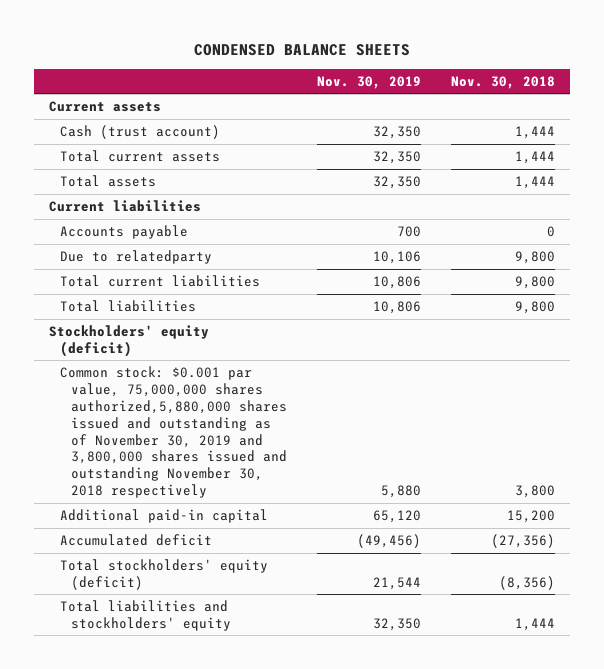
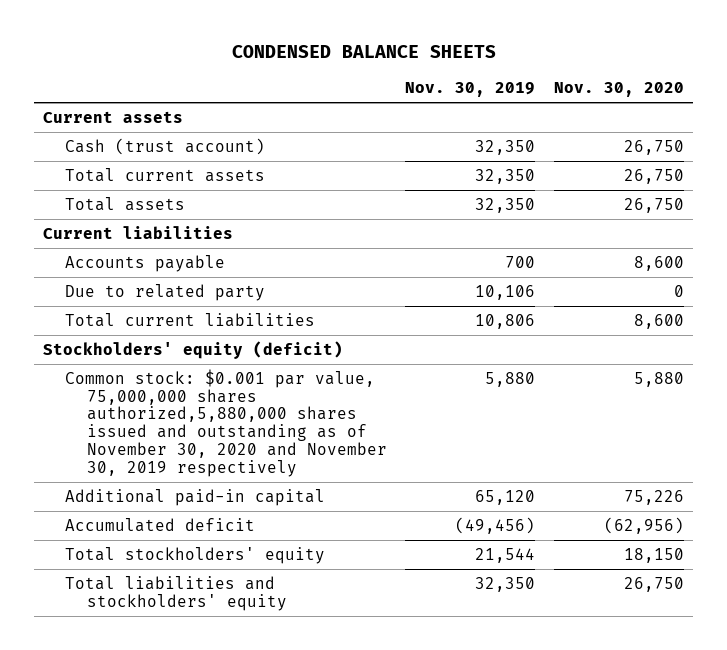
- | Nov. 30, 2019 | Nov. 30, 2018
+ | Nov. 30, 2019 | Nov. 30, 2020
- Due to relatedparty | 10,106 | 9,800
+ Due to related party | 10,106 | 0
- Total liabilities | 10,806 | 9,800
- Common stock: $0.001 par value, 75,000,000 shares authorized,5,880,000 shares issued and outstanding as of November 30, 2019 and 3,800,000 shares issued and outstanding November 30, 2018 respectively | 5,880 | 3,800
+ Common stock: $0.001 par value, 75,000,000 shares authorized,5,880,000 shares issued and outstanding as of November 30, 2020 and November 30, 2019 respectively | 5,880 | 5,880
- Total stockholders' equity (deficit) | 21,544 | (8,356)
+ Total stockholders' equity | 21,544 | 18,150

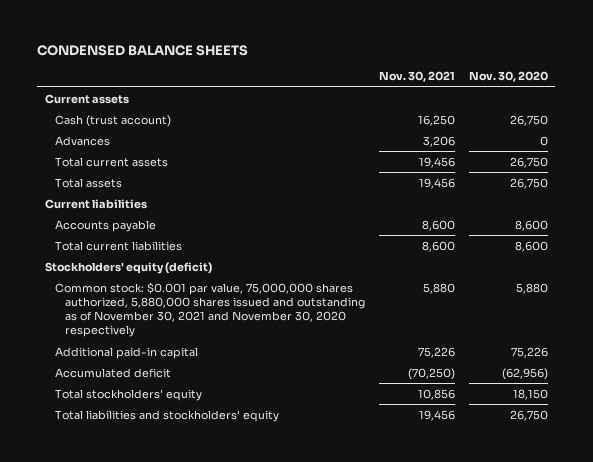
- | Nov. 30, 2019 | Nov. 30, 2020
+ | Nov. 30, 2021 | Nov. 30, 2020
+ Advances | 3,206 | 0
- Due to related party | 10,106 | 0
- Common stock: $0.001 par value, 75,000,000 shares authorized,5,880,000 shares issued and outstanding as of November 30, 2020 and November 30, 2019 respectively | 5,880 | 5,880
+ Common stock: $0.001 par value, 75,000,000 shares authorized, 5,880,000 shares issued and outstanding as of November 30, 2021 and November 30, 2020 respectively | 5,880 | 5,880

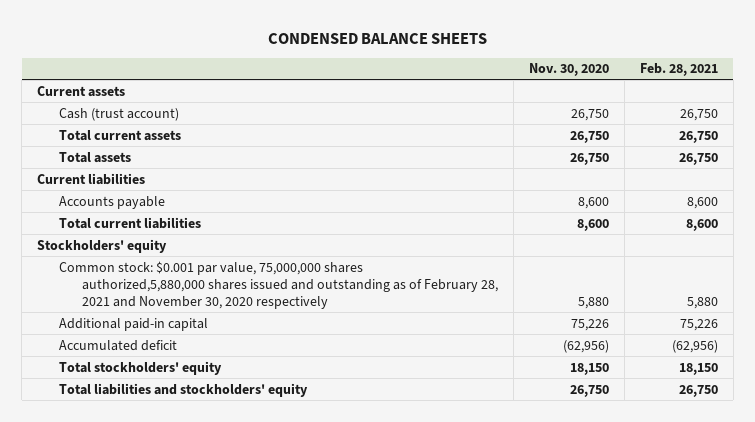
- | Nov. 30, 2021 | Nov. 30, 2020
+ | Nov. 30, 2020 | Feb. 28, 2021
- Advances | 3,206 | 0
- Stockholders' equity (deficit)
- Common stock: $0.001 par value, 75,000,000 shares authorized, 5,880,000 shares issued and outstanding as of November 30, 2021 and November 30, 2020 respectively | 5,880 | 5,880
+ Stockholders' equity
+ Common stock: $0.001 par value, 75,000,000 shares authorized,5,880,000 shares issued and outstanding as of February 28, 2021 and November 30, 2020 respectively | 5,880 | 5,880

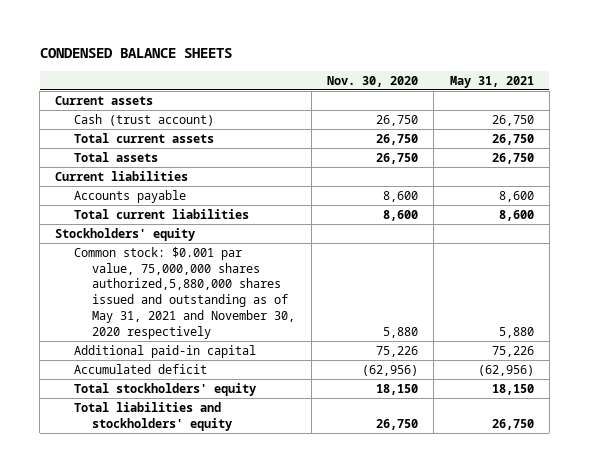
- | Nov. 30, 2020 | Feb. 28, 2021
+ | Nov. 30, 2020 | May 31, 2021
- Common stock: $0.001 par value, 75,000,000 shares authorized,5,880,000 shares issued and outstanding as of February 28, 2021 and November 30, 2020 respectively | 5,880 | 5,880
+ Common stock: $0.001 par value, 75,000,000 shares authorized,5,880,000 shares issued and outstanding as of May 31, 2021 and November 30, 2020 respectively | 5,880 | 5,880

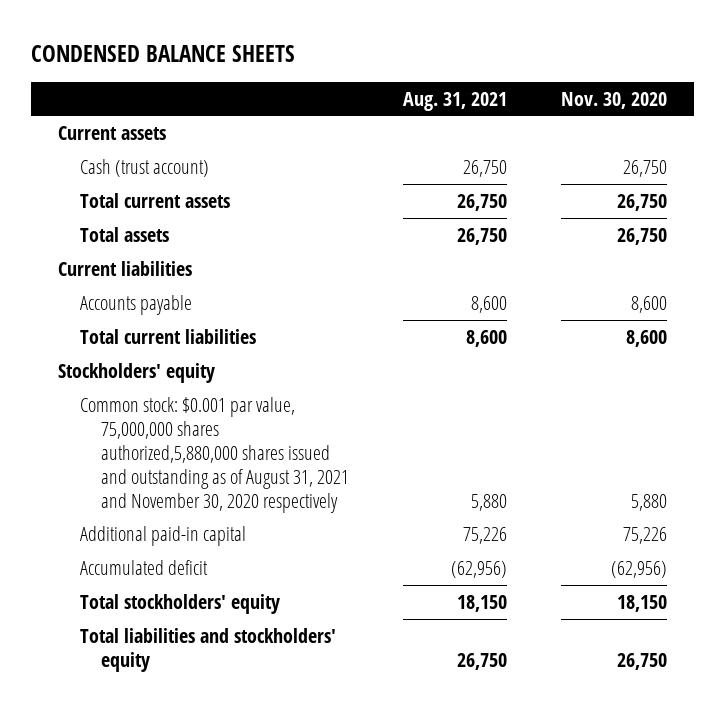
- | Nov. 30, 2020 | May 31, 2021
+ | Aug. 31, 2021 | Nov. 30, 2020
- Common stock: $0.001 par value, 75,000,000 shares authorized,5,880,000 shares issued and outstanding as of May 31, 2021 and November 30, 2020 respectively | 5,880 | 5,880
+ Common stock: $0.001 par value, 75,000,000 shares authorized,5,880,000 shares issued and outstanding as of August 31, 2021 and November 30, 2020 respectively | 5,880 | 5,880

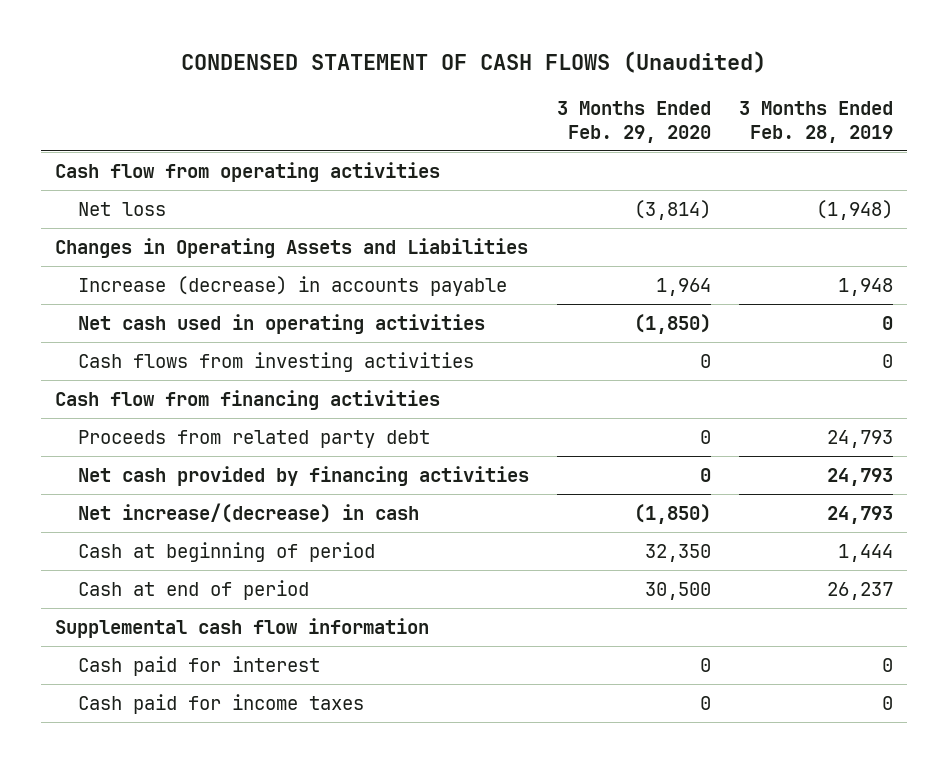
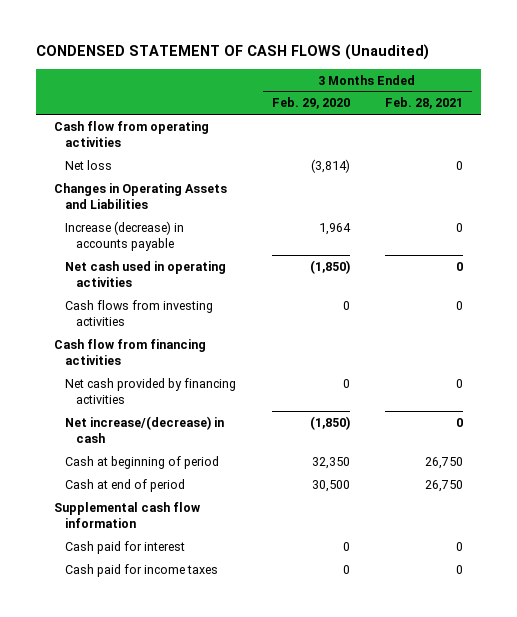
- | 3 Months Ended Feb. 29, 2020 | 3 Months Ended Feb. 28, 2019
+ | 3 Months Ended Feb. 29, 2020 | 3 Months Ended Feb. 28, 2021
- Proceeds from related party debt | 0 | 24,793

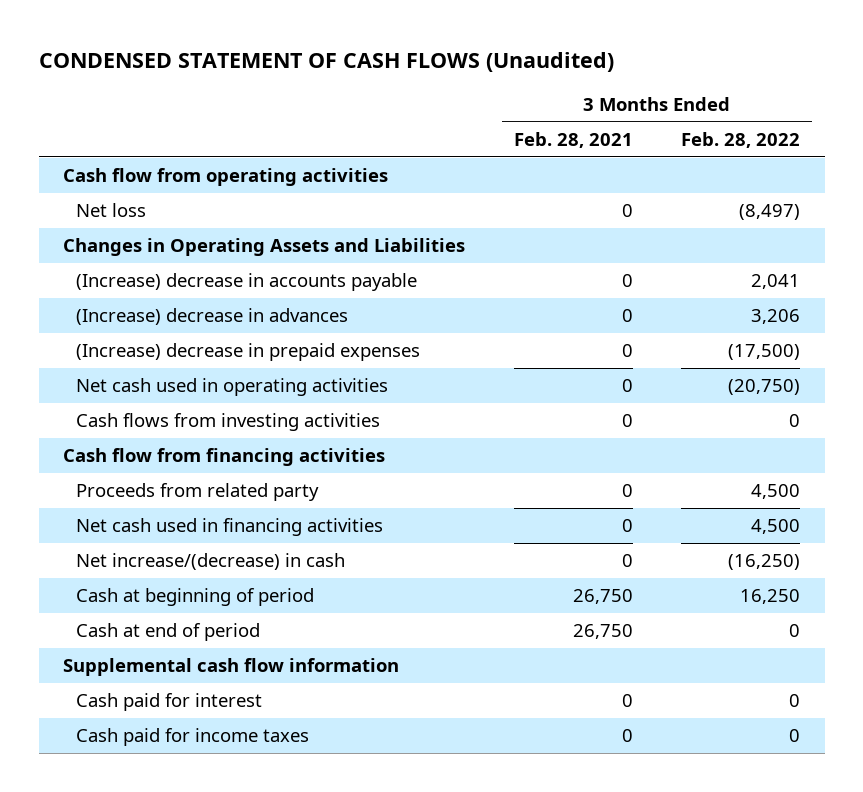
- | 3 Months Ended Feb. 29, 2020 | 3 Months Ended Feb. 28, 2021
+ | 3 Months Ended Feb. 28, 2021 | 3 Months Ended Feb. 28, 2022
- Increase (decrease) in accounts payable | 1,964 | 0
+ (Increase) decrease in accounts payable | 0 | 2,041
+ (Increase) decrease in advances | 0 | 3,206
+ (Increase) decrease in prepaid expenses | 0 | (17,500)
- Net cash provided by financing activities | 0 | 0
+ Proceeds from related party | 0 | 4,500
+ Net cash used in financing activities | 0 | 4,500

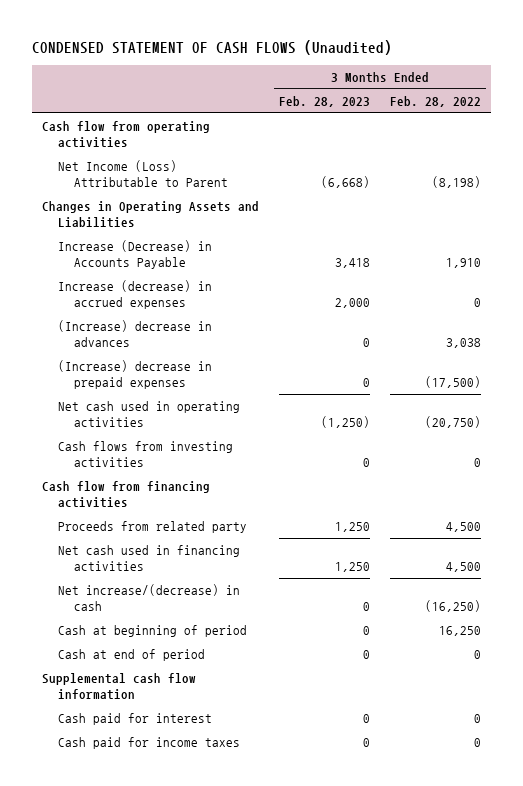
- | 3 Months Ended Feb. 28, 2021 | 3 Months Ended Feb. 28, 2022
+ | 3 Months Ended Feb. 28, 2023 | 3 Months Ended Feb. 28, 2022
- Net loss | 0 | (8,497)
+ Net Income (Loss) Attributable to Parent | (6,668) | (8,198)
- (Increase) decrease in accounts payable | 0 | 2,041
- (Increase) decrease in advances | 0 | 3,206
+ Increase (Decrease) in Accounts Payable | 3,418 | 1,910
+ Increase (decrease) in accrued expenses | 2,000 | 0
+ (Increase) decrease in advances | 0 | 3,038

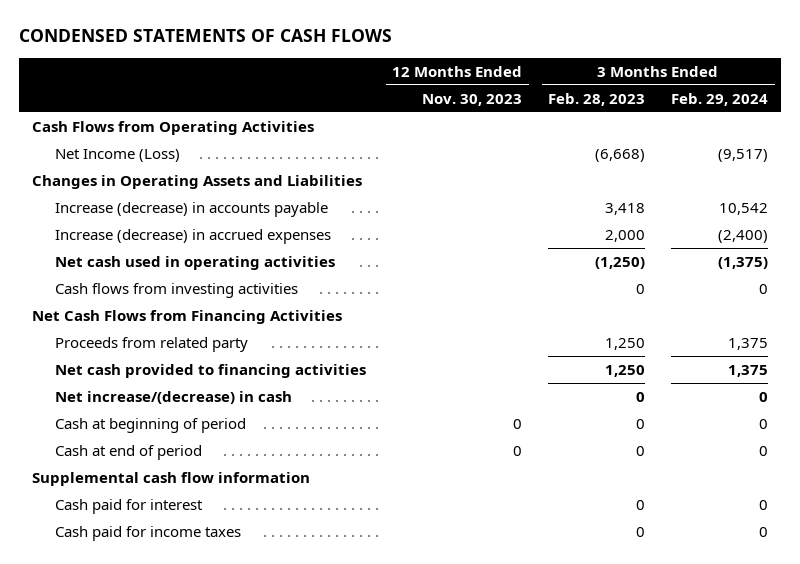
- CONDENSED STATEMENT OF CASH FLOWS (Unaudited)
+ CONDENSED STATEMENTS OF CASH FLOWS
- | 3 Months Ended Feb. 28, 2023 | 3 Months Ended Feb. 28, 2022
+ | 12 Months Ended Nov. 30, 2023 | 3 Months Ended Feb. 28, 2023 | 3 Months Ended Feb. 29, 2024
- Cash flow from operating activities
- Net Income (Loss) Attributable to Parent | (6,668) | (8,198)
+ Cash Flows from Operating Activities
+ Net Income (Loss) | | (6,668) | (9,517)
- Increase (Decrease) in Accounts Payable | 3,418 | 1,910
+ Increase (decrease) in accounts payable | | 3,418 | 10,542
- (Increase) decrease in advances | 0 | 3,038
- (Increase) decrease in prepaid expenses | 0 | (17,500)
- Cash flow from financing activities
+ Net Cash Flows from Financing Activities
- Net cash used in financing activities | 1,250 | 4,500
+ Net cash provided to financing activities | | 1,250 | 1,375

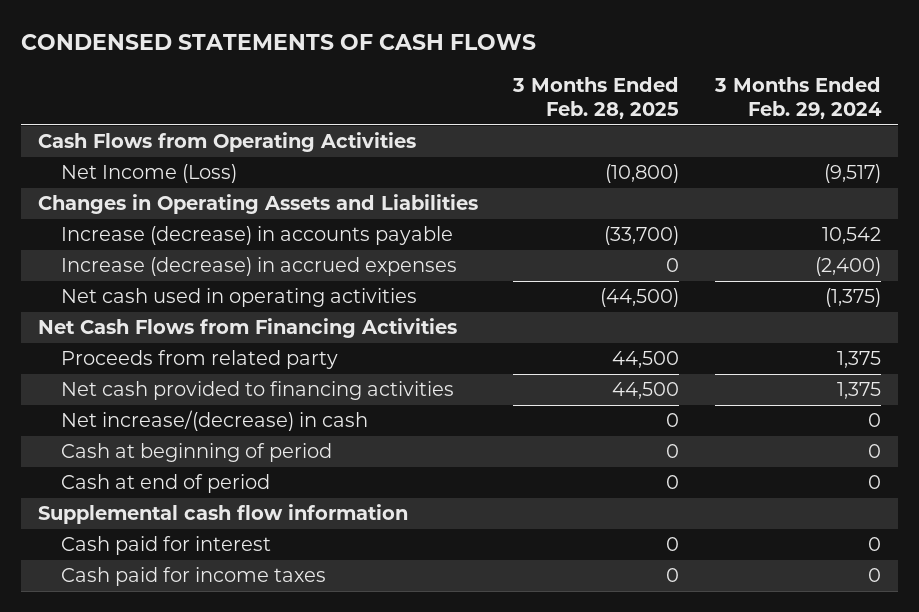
- | 12 Months Ended Nov. 30, 2023 | 3 Months Ended Feb. 28, 2023 | 3 Months Ended Feb. 29, 2024
+ | 3 Months Ended Feb. 28, 2025 | 3 Months Ended Feb. 29, 2024
- Cash flows from investing activities | | 0 | 0

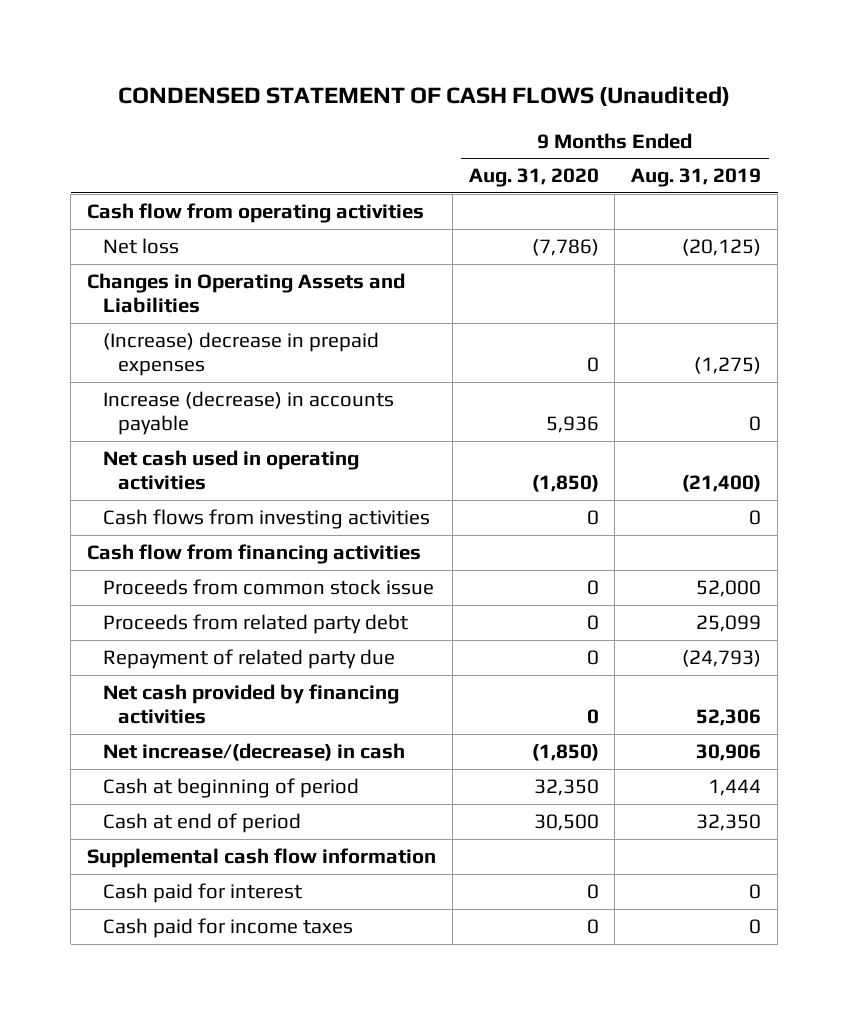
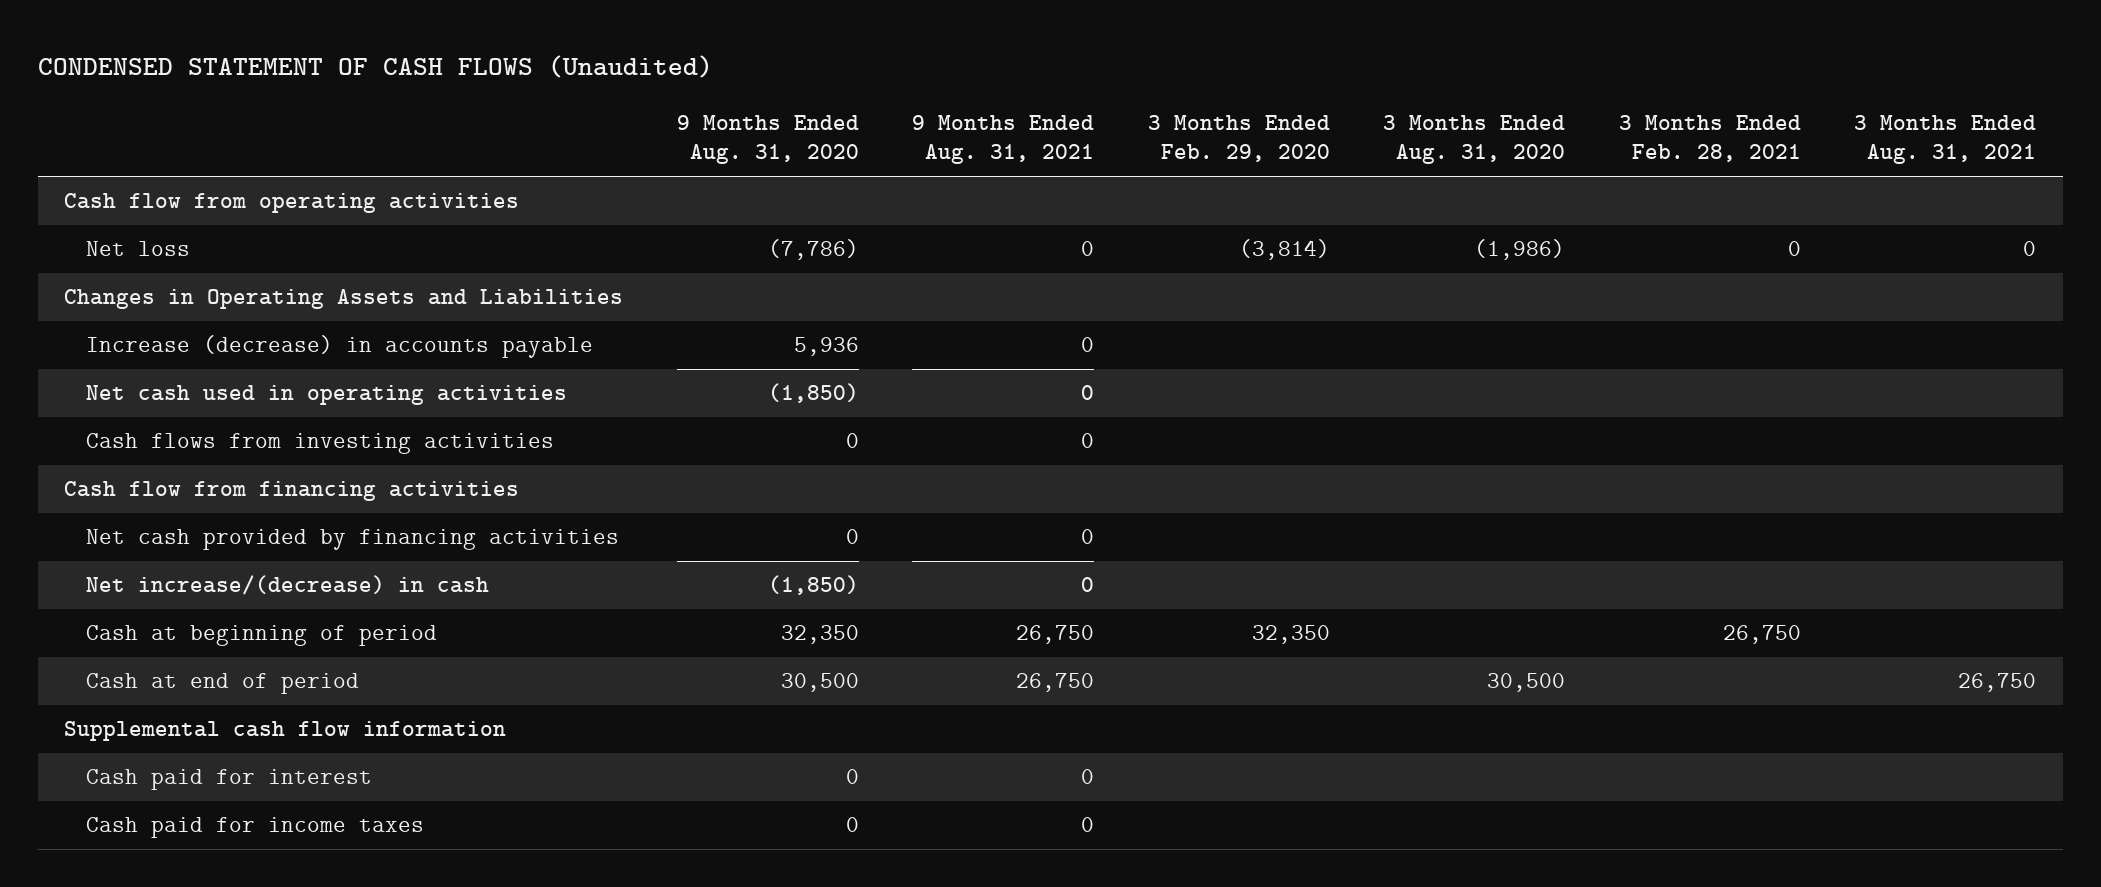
- | 9 Months Ended Aug. 31, 2020 | 9 Months Ended Aug. 31, 2019
+ | 9 Months Ended Aug. 31, 2020 | 9 Months Ended Aug. 31, 2021 | 3 Months Ended Feb. 29, 2020 | 3 Months Ended Aug. 31, 2020 | 3 Months Ended Feb. 28, 2021 | 3 Months Ended Aug. 31, 2021
- (Increase) decrease in prepaid expenses | 0 | (1,275)
- Proceeds from common stock issue | 0 | 52,000
- Proceeds from related party debt | 0 | 25,099
- Repayment of related party due | 0 | (24,793)

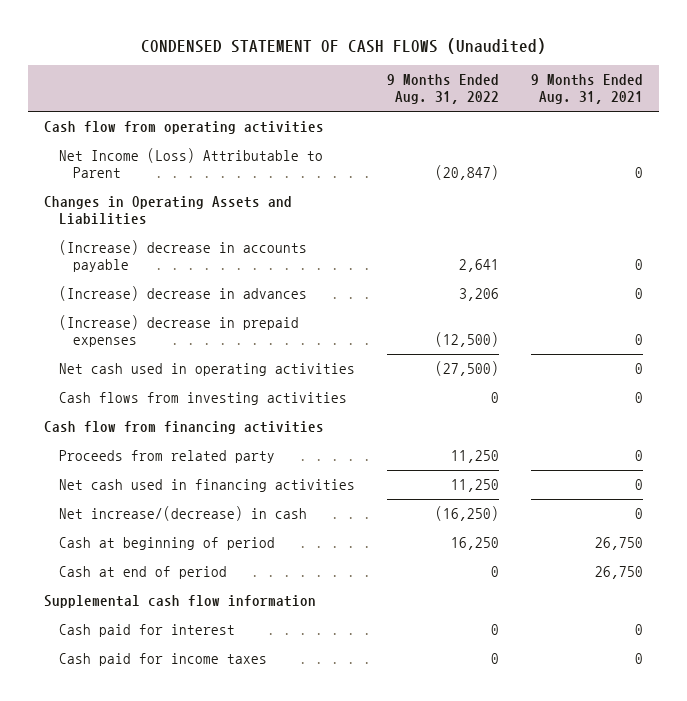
- | 9 Months Ended Aug. 31, 2020 | 9 Months Ended Aug. 31, 2021 | 3 Months Ended Feb. 29, 2020 | 3 Months Ended Aug. 31, 2020 | 3 Months Ended Feb. 28, 2021 | 3 Months Ended Aug. 31, 2021
+ | 9 Months Ended Aug. 31, 2022 | 9 Months Ended Aug. 31, 2021
- Net loss | (7,786) | 0 | (3,814) | (1,986) | 0 | 0
+ Net Income (Loss) Attributable to Parent | (20,847) | 0
- Increase (decrease) in accounts payable | 5,936 | 0 | | | |
+ (Increase) decrease in accounts payable | 2,641 | 0
+ (Increase) decrease in advances | 3,206 | 0
+ (Increase) decrease in prepaid expenses | (12,500) | 0
- Net cash provided by financing activities | 0 | 0 | | | |
+ Proceeds from related party | 11,250 | 0
+ Net cash used in financing activities | 11,250 | 0

